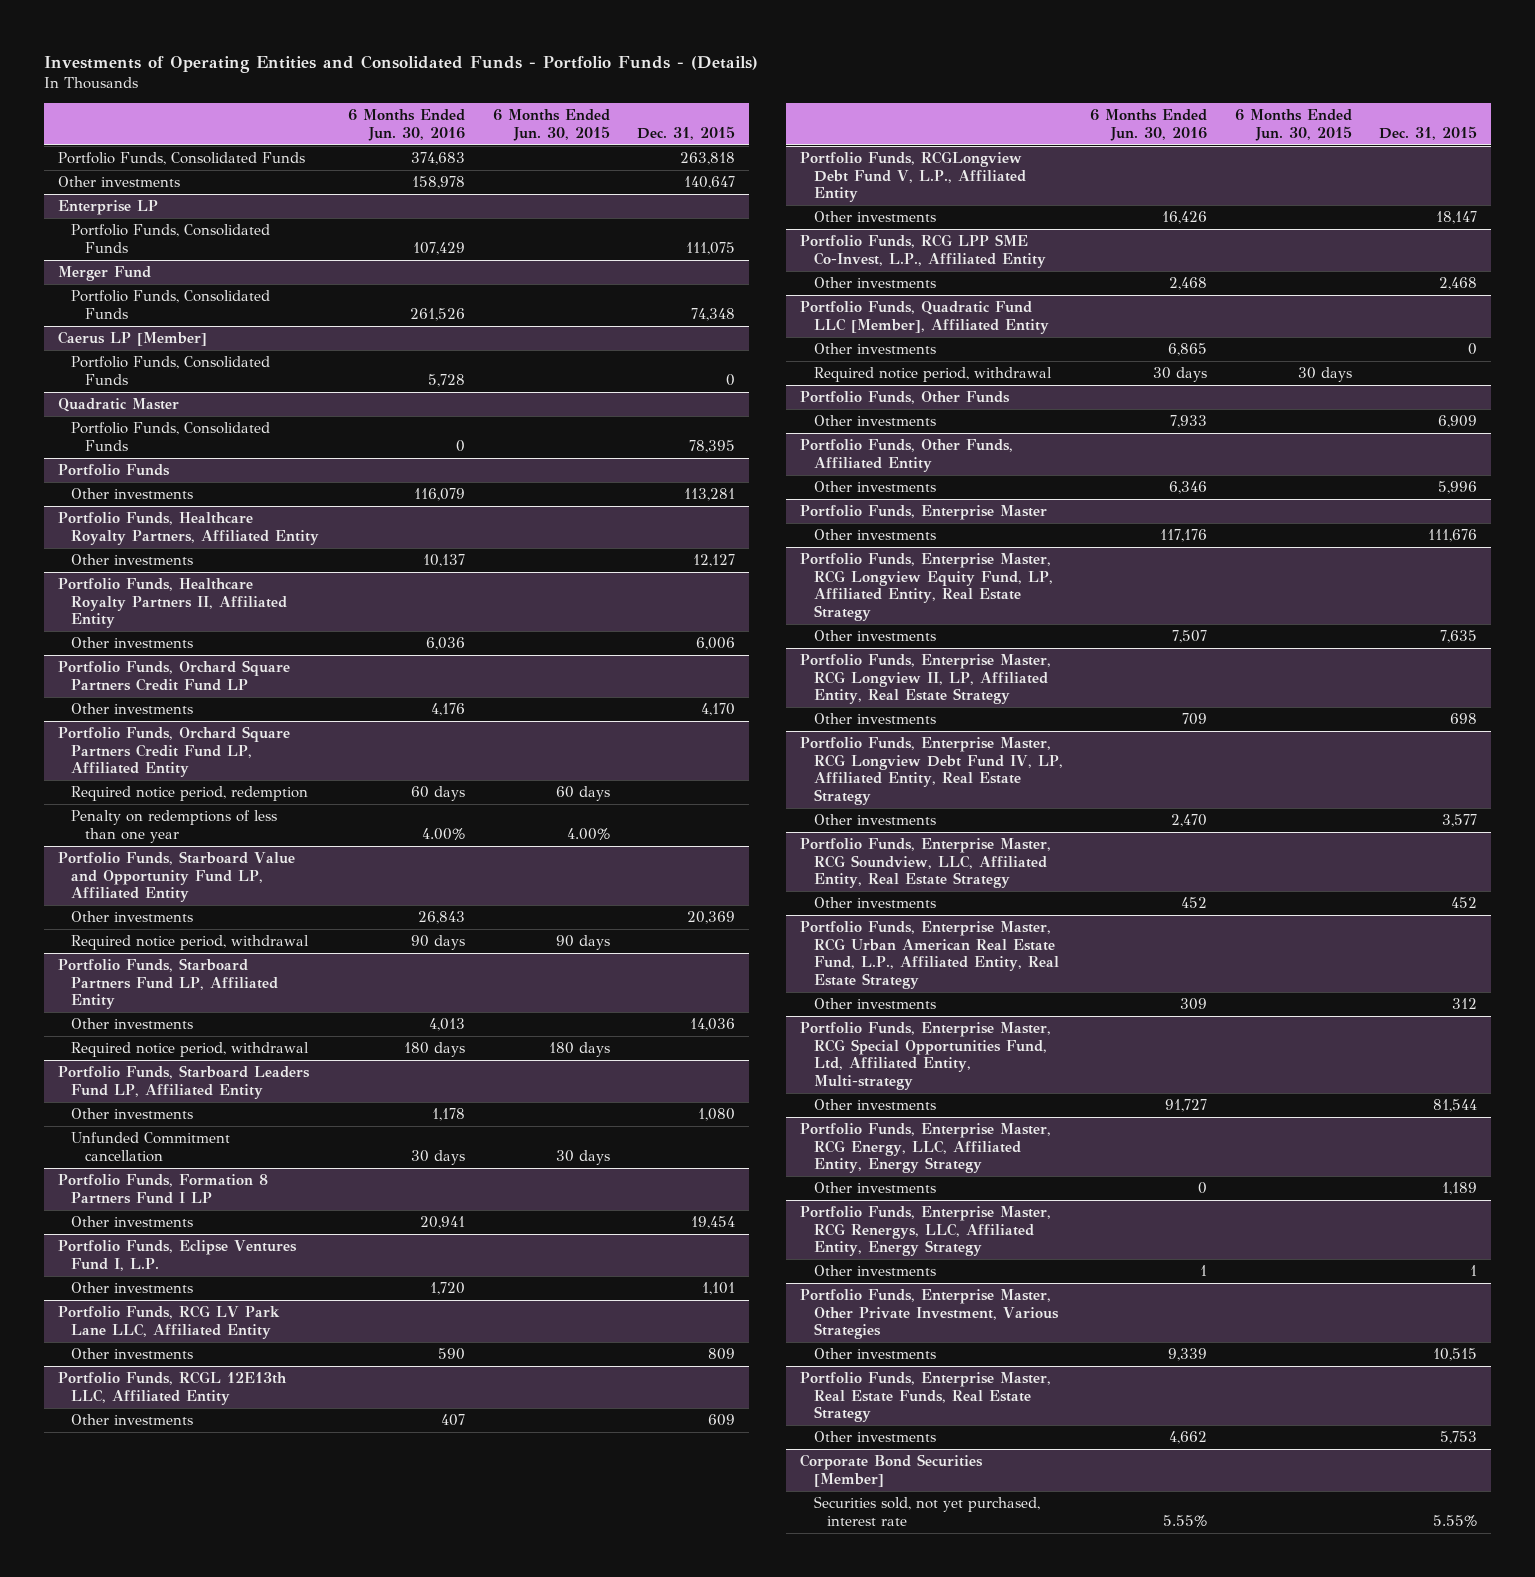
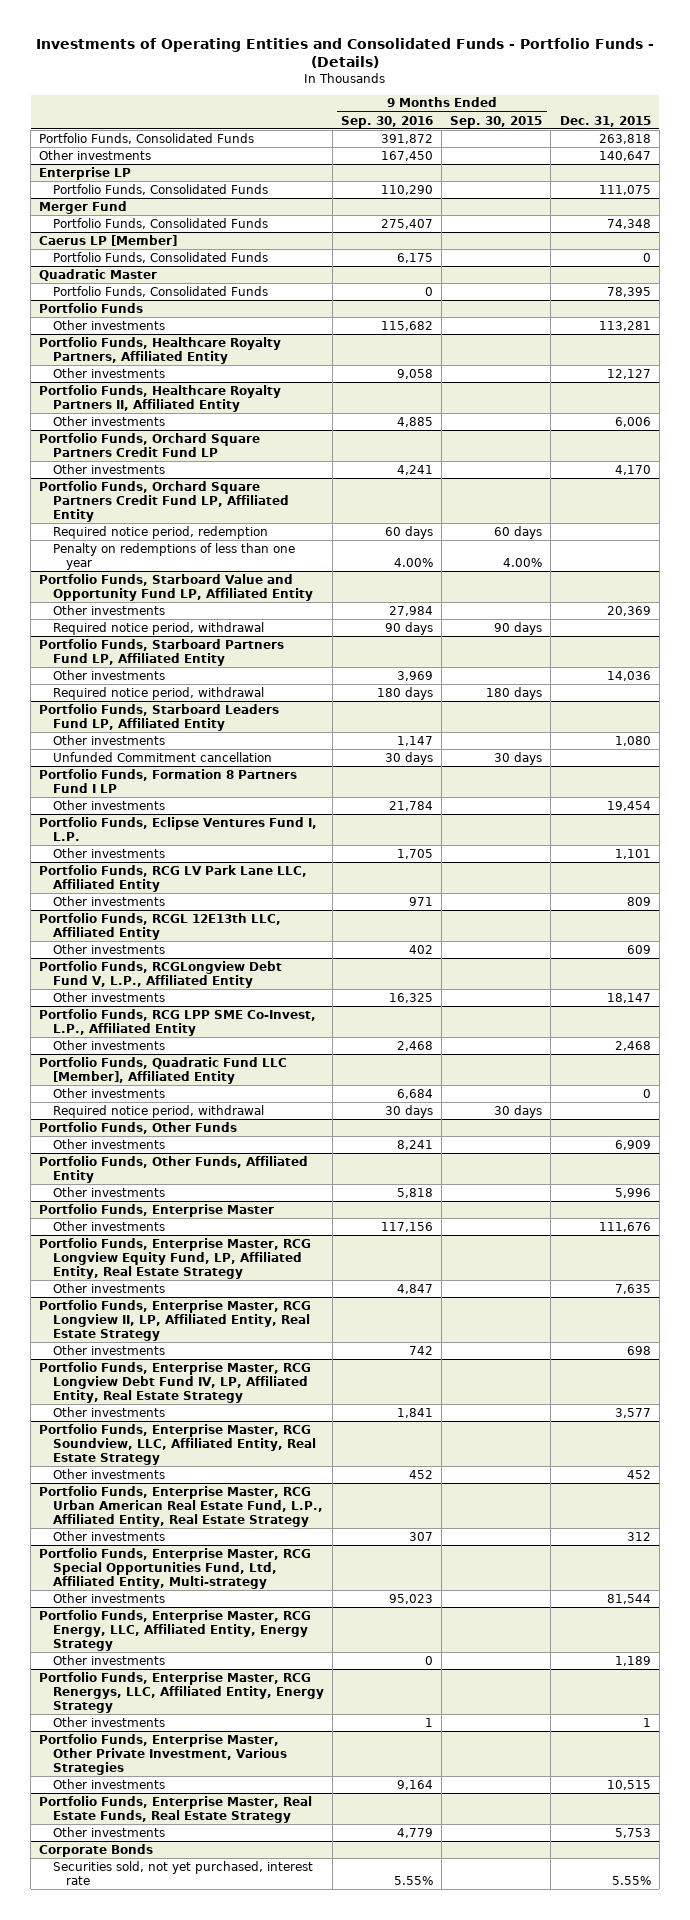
- | 6 Months Ended Jun. 30, 2016 | 6 Months Ended Jun. 30, 2015 | Dec. 31, 2015
+ | 9 Months Ended Sep. 30, 2016 | 9 Months Ended Sep. 30, 2015 | Dec. 31, 2015
- Corporate Bond Securities [Member]
+ Corporate Bonds

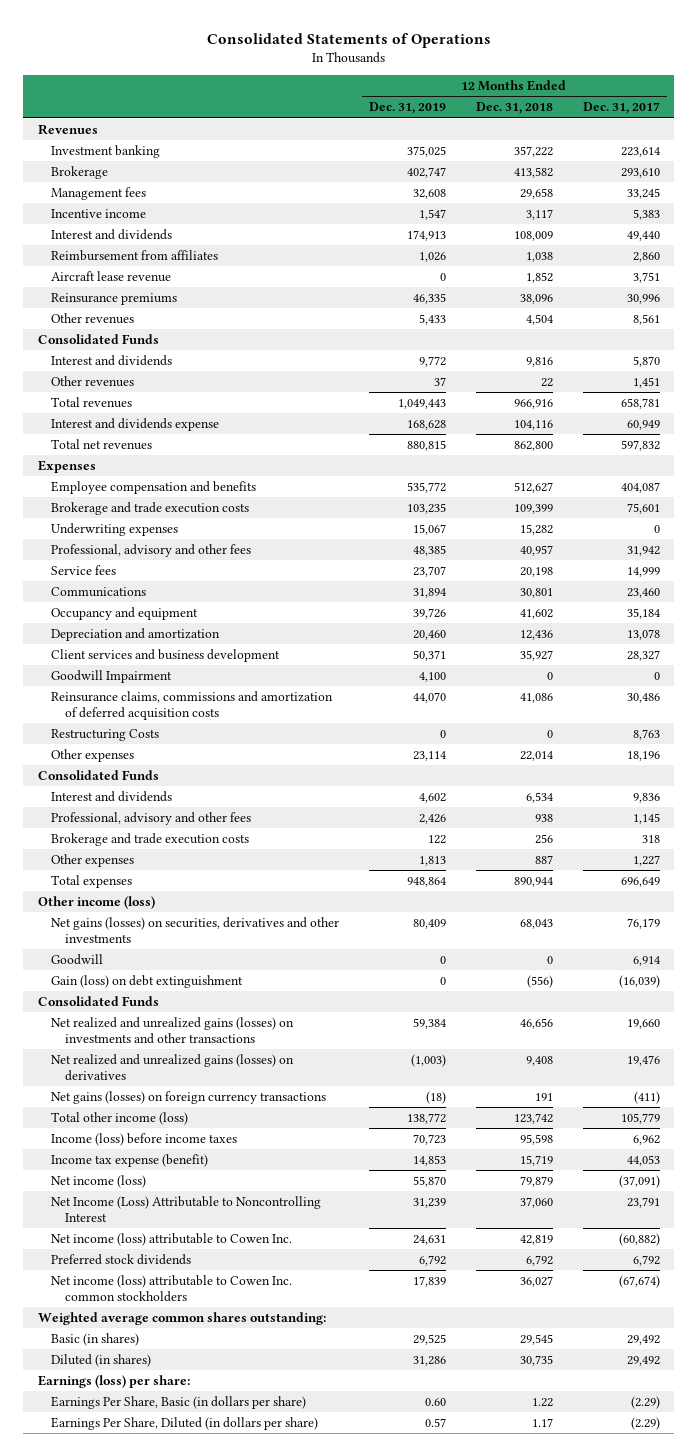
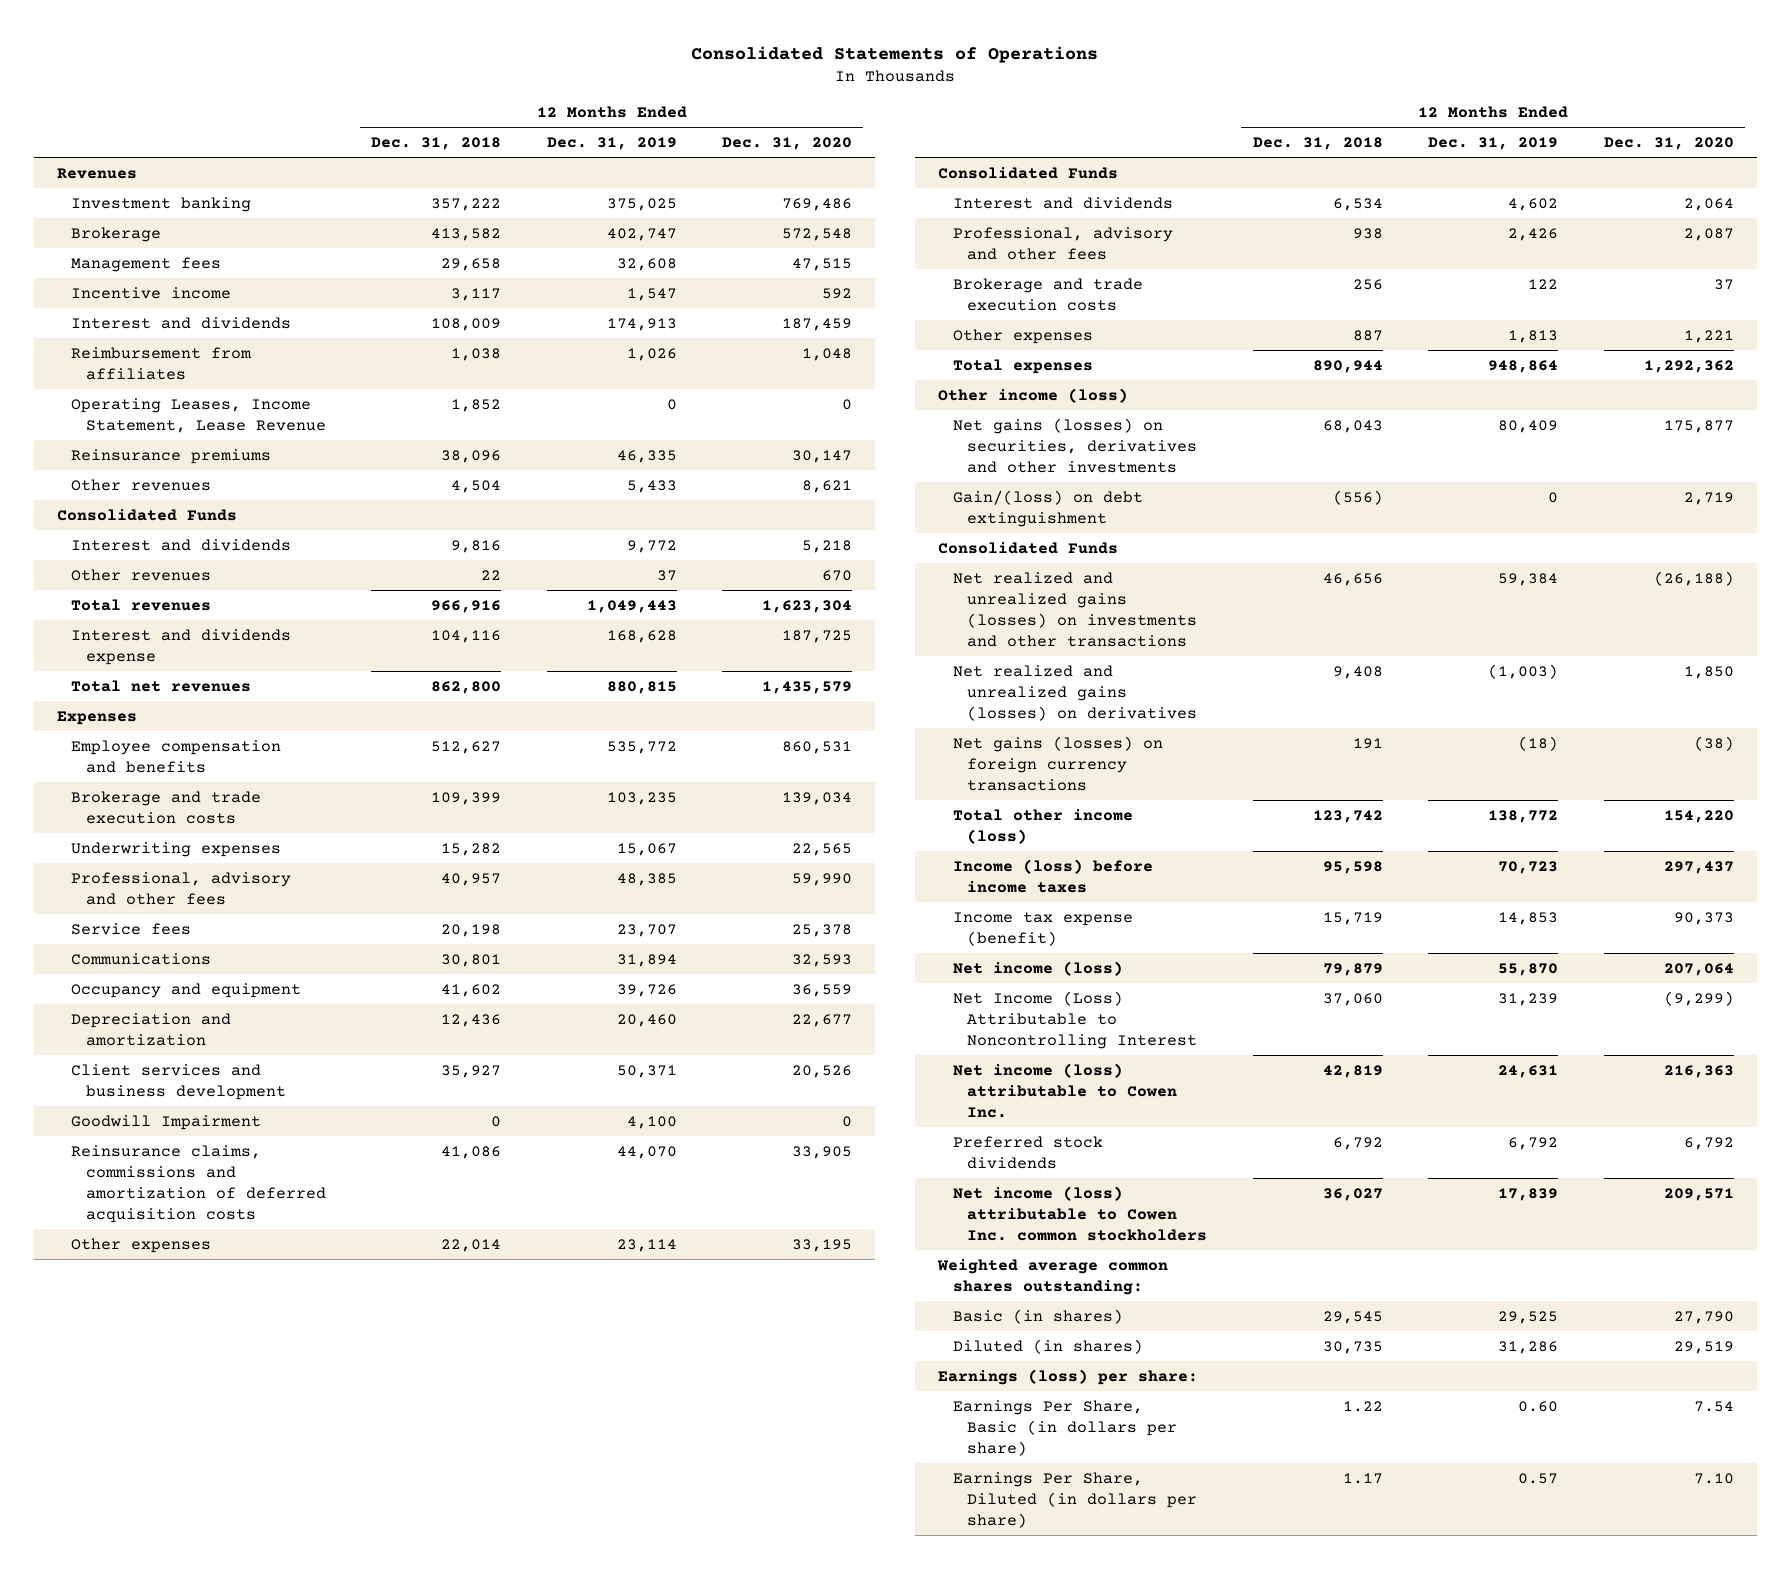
- | 12 Months Ended Dec. 31, 2019 | 12 Months Ended Dec. 31, 2018 | 12 Months Ended Dec. 31, 2017
+ | 12 Months Ended Dec. 31, 2018 | 12 Months Ended Dec. 31, 2019 | 12 Months Ended Dec. 31, 2020
- Aircraft lease revenue | 0 | 1,852 | 3,751
+ Operating Leases, Income Statement, Lease Revenue | 1,852 | 0 | 0
- Restructuring Costs | 0 | 0 | 8,763
- Goodwill | 0 | 0 | 6,914
- Gain (loss) on debt extinguishment | 0 | (556) | (16,039)
+ Gain/(loss) on debt extinguishment | (556) | 0 | 2,719

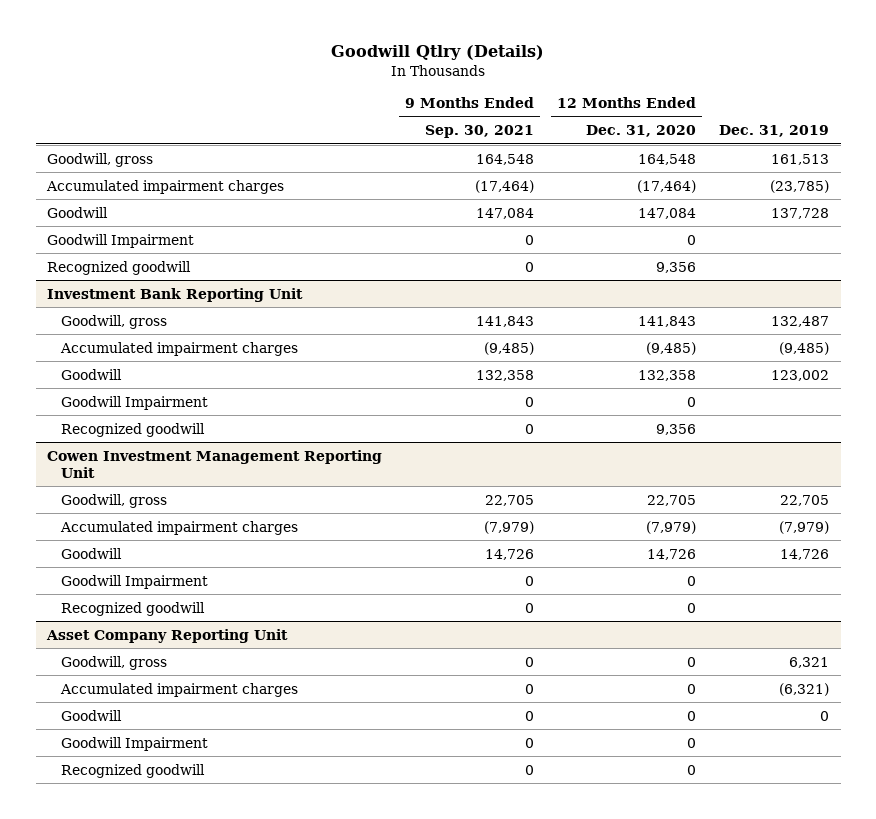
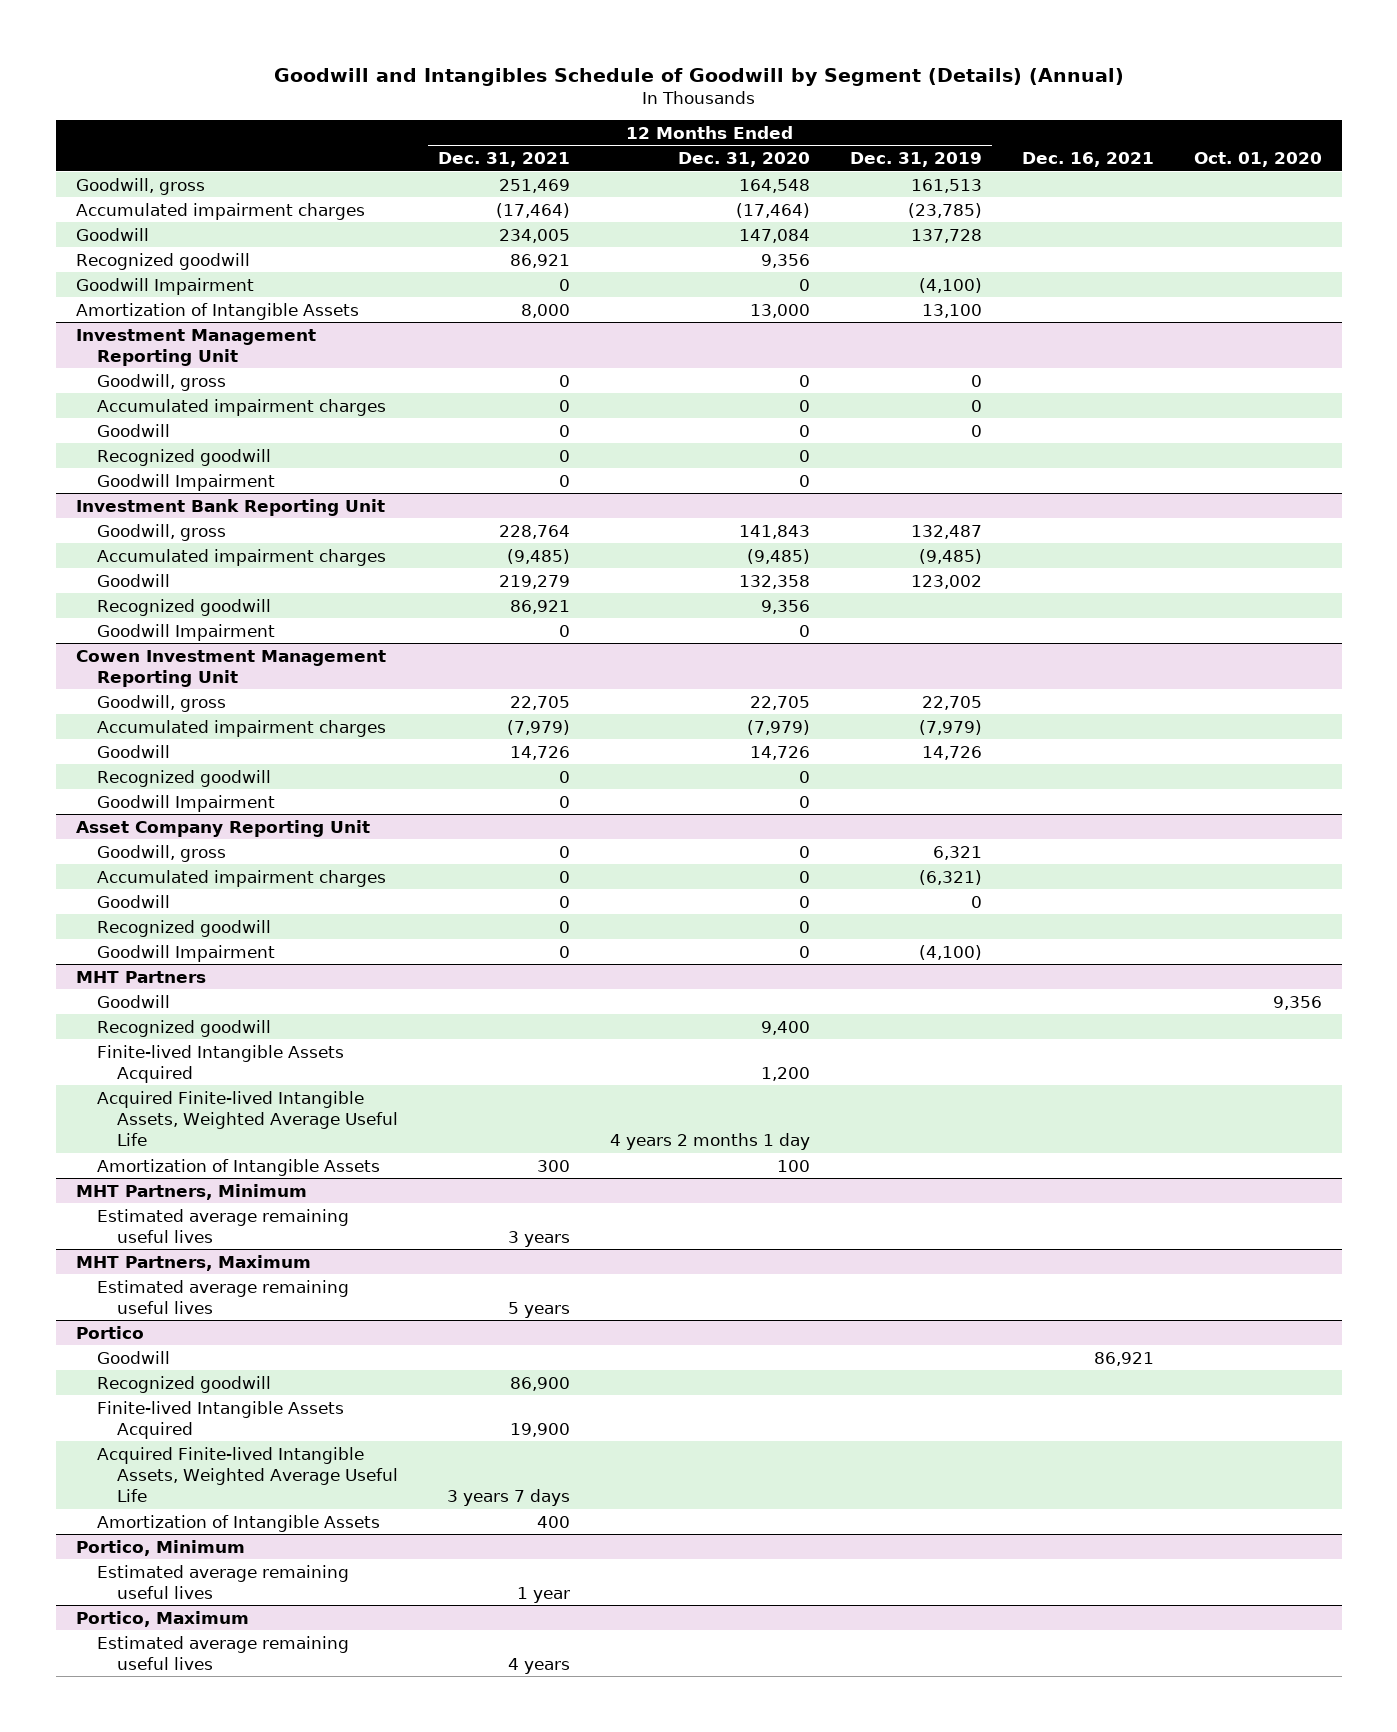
- Goodwill Qtlry (Details)
+ Goodwill and Intangibles Schedule of Goodwill by Segment (Details) (Annual)
- | 9 Months Ended Sep. 30, 2021 | 12 Months Ended Dec. 31, 2020 | Dec. 31, 2019
+ | 12 Months Ended Dec. 31, 2021 | 12 Months Ended Dec. 31, 2020 | 12 Months Ended Dec. 31, 2019 | Dec. 16, 2021 | Oct. 01, 2020
moved down: Goodwill Impairment | 0 | 0 | (4,100) | |
+ Amortization of Intangible Assets | 8,000 | 13,000 | 13,100 | |
+ Investment Management Reporting Unit
+ Goodwill, gross | 0 | 0 | 0 | |
+ Accumulated impairment charges | 0 | 0 | 0 | |
+ Goodwill | 0 | 0 | 0 | |
+ Recognized goodwill | 0 | 0 | | |
+ Goodwill Impairment | 0 | 0 | | |
@ Investment Bank Reporting Unit
moved down: Goodwill Impairment | 0 | 0 | | |
@ Cowen Investment Management Reporting Unit
moved down: Goodwill Impairment | 0 | 0 | | |
@ Asset Company Reporting Unit
moved down: Goodwill Impairment | 0 | 0 | (4,100) | |
+ MHT Partners
+ Goodwill | | | | | 9,356
+ Recognized goodwill | | 9,400 | | |
+ Finite-lived Intangible Assets Acquired | | 1,200 | | |
+ Acquired Finite-lived Intangible Assets, Weighted Average Useful Life | | 4 years 2 months 1 day | | |
+ Amortization of Intangible Assets | 300 | 100 | | |
+ MHT Partners, Minimum
+ Estimated average remaining useful lives | 3 years | | | |
+ MHT Partners, Maximum
+ Estimated average remaining useful lives | 5 years | | | |
+ Portico
+ Goodwill | | | | 86,921 |
+ Recognized goodwill | 86,900 | | | |
+ Finite-lived Intangible Assets Acquired | 19,900 | | | |
+ Acquired Finite-lived Intangible Assets, Weighted Average Useful Life | 3 years 7 days | | | |
+ Amortization of Intangible Assets | 400 | | | |
+ Portico, Minimum
+ Estimated average remaining useful lives | 1 year | | | |
+ Portico, Maximum
+ Estimated average remaining useful lives | 4 years | | | |

